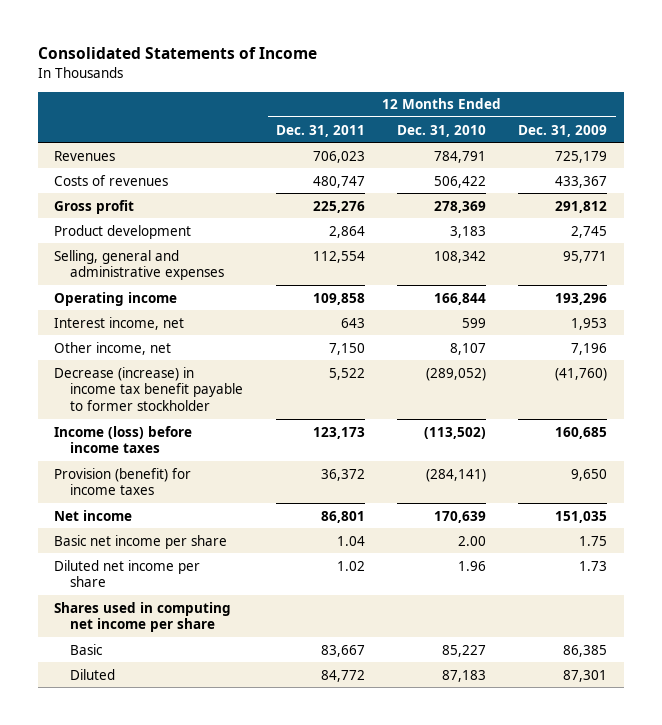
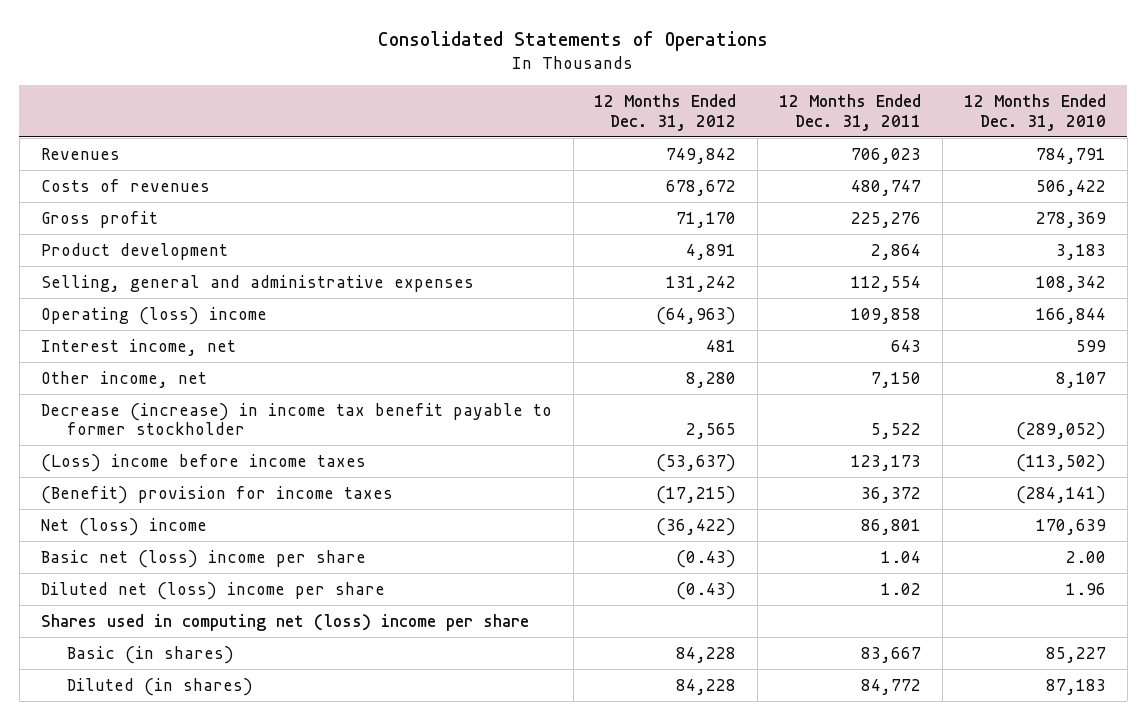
- Consolidated Statements of Income
+ Consolidated Statements of Operations
- | 12 Months Ended Dec. 31, 2011 | 12 Months Ended Dec. 31, 2010 | 12 Months Ended Dec. 31, 2009
+ | 12 Months Ended Dec. 31, 2012 | 12 Months Ended Dec. 31, 2011 | 12 Months Ended Dec. 31, 2010
- Operating income | 109,858 | 166,844 | 193,296
+ Operating (loss) income | (64,963) | 109,858 | 166,844
- Income (loss) before income taxes | 123,173 | (113,502) | 160,685
- Provision (benefit) for income taxes | 36,372 | (284,141) | 9,650
- Net income | 86,801 | 170,639 | 151,035
- Basic net income per share | 1.04 | 2.00 | 1.75
- Diluted net income per share | 1.02 | 1.96 | 1.73
- Shares used in computing net income per share
- Basic | 83,667 | 85,227 | 86,385
- Diluted | 84,772 | 87,183 | 87,301
+ (Loss) income before income taxes | (53,637) | 123,173 | (113,502)
+ (Benefit) provision for income taxes | (17,215) | 36,372 | (284,141)
+ Net (loss) income | (36,422) | 86,801 | 170,639
+ Basic net (loss) income per share | (0.43) | 1.04 | 2.00
+ Diluted net (loss) income per share | (0.43) | 1.02 | 1.96
+ Shares used in computing net (loss) income per share
+ Basic (in shares) | 84,228 | 83,667 | 85,227
+ Diluted (in shares) | 84,228 | 84,772 | 87,183

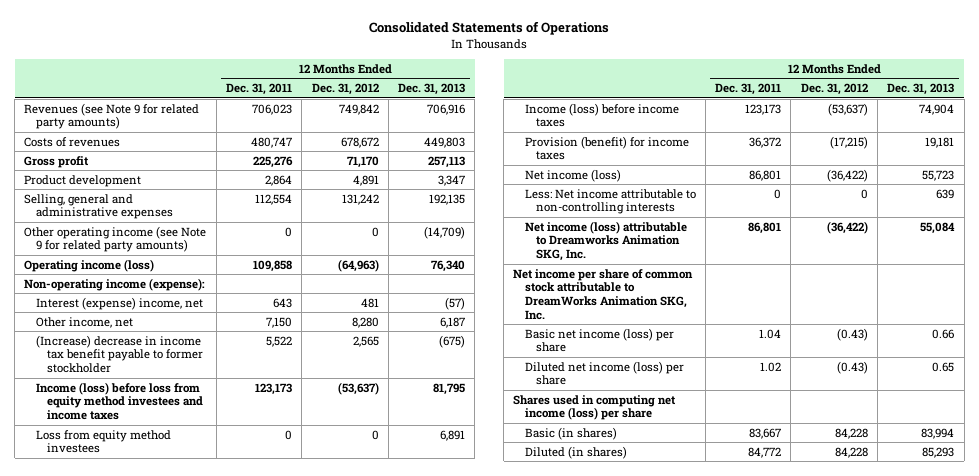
- | 12 Months Ended Dec. 31, 2012 | 12 Months Ended Dec. 31, 2011 | 12 Months Ended Dec. 31, 2010
+ | 12 Months Ended Dec. 31, 2011 | 12 Months Ended Dec. 31, 2012 | 12 Months Ended Dec. 31, 2013
- Revenues | 749,842 | 706,023 | 784,791
+ Revenues (see Note 9 for related party amounts) | 706,023 | 749,842 | 706,916
- Operating (loss) income | (64,963) | 109,858 | 166,844
- Interest income, net | 481 | 643 | 599
+ Other operating income (see Note 9 for related party amounts) | 0 | 0 | (14,709)
+ Operating income (loss) | 109,858 | (64,963) | 76,340
+ Non-operating income (expense):
+ Interest (expense) income, net | 643 | 481 | (57)
- Decrease (increase) in income tax benefit payable to former stockholder | 2,565 | 5,522 | (289,052)
- (Loss) income before income taxes | (53,637) | 123,173 | (113,502)
- (Benefit) provision for income taxes | (17,215) | 36,372 | (284,141)
- Net (loss) income | (36,422) | 86,801 | 170,639
- Basic net (loss) income per share | (0.43) | 1.04 | 2.00
- Diluted net (loss) income per share | (0.43) | 1.02 | 1.96
- Shares used in computing net (loss) income per share
+ (Increase) decrease in income tax benefit payable to former stockholder | 5,522 | 2,565 | (675)
+ Income (loss) before loss from equity method investees and income taxes | 123,173 | (53,637) | 81,795
+ Loss from equity method investees | 0 | 0 | 6,891
+ Income (loss) before income taxes | 123,173 | (53,637) | 74,904
+ Provision (benefit) for income taxes | 36,372 | (17,215) | 19,181
+ Net income (loss) | 86,801 | (36,422) | 55,723
+ Less: Net income attributable to non-controlling interests | 0 | 0 | 639
+ Net income (loss) attributable to Dreamworks Animation SKG, Inc. | 86,801 | (36,422) | 55,084
+ Net income per share of common stock attributable to DreamWorks Animation SKG, Inc.
+ Basic net income (loss) per share | 1.04 | (0.43) | 0.66
+ Diluted net income (loss) per share | 1.02 | (0.43) | 0.65
+ Shares used in computing net income (loss) per share

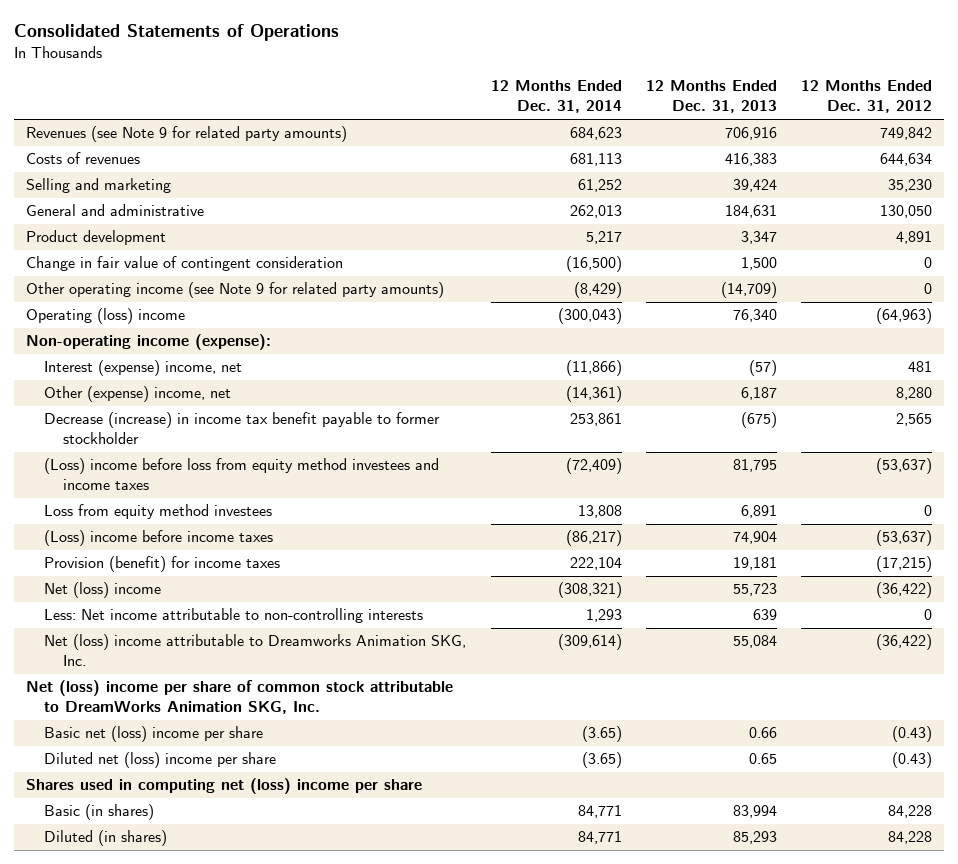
- | 12 Months Ended Dec. 31, 2011 | 12 Months Ended Dec. 31, 2012 | 12 Months Ended Dec. 31, 2013
+ | 12 Months Ended Dec. 31, 2014 | 12 Months Ended Dec. 31, 2013 | 12 Months Ended Dec. 31, 2012
- Costs of revenues | 480,747 | 678,672 | 449,803
- Gross profit | 225,276 | 71,170 | 257,113
+ Costs of revenues | 681,113 | 416,383 | 644,634
+ Selling and marketing | 61,252 | 39,424 | 35,230
+ General and administrative | 262,013 | 184,631 | 130,050
- Selling, general and administrative expenses | 112,554 | 131,242 | 192,135
+ Change in fair value of contingent consideration | (16,500) | 1,500 | 0
- Operating income (loss) | 109,858 | (64,963) | 76,340
+ Operating (loss) income | (300,043) | 76,340 | (64,963)
- Other income, net | 7,150 | 8,280 | 6,187
- (Increase) decrease in income tax benefit payable to former stockholder | 5,522 | 2,565 | (675)
- Income (loss) before loss from equity method investees and income taxes | 123,173 | (53,637) | 81,795
+ Other (expense) income, net | (14,361) | 6,187 | 8,280
+ Decrease (increase) in income tax benefit payable to former stockholder | 253,861 | (675) | 2,565
+ (Loss) income before loss from equity method investees and income taxes | (72,409) | 81,795 | (53,637)
- Income (loss) before income taxes | 123,173 | (53,637) | 74,904
+ (Loss) income before income taxes | (86,217) | 74,904 | (53,637)
- Net income (loss) | 86,801 | (36,422) | 55,723
+ Net (loss) income | (308,321) | 55,723 | (36,422)
- Net income (loss) attributable to Dreamworks Animation SKG, Inc. | 86,801 | (36,422) | 55,084
- Net income per share of common stock attributable to DreamWorks Animation SKG, Inc.
- Basic net income (loss) per share | 1.04 | (0.43) | 0.66
- Diluted net income (loss) per share | 1.02 | (0.43) | 0.65
- Shares used in computing net income (loss) per share
+ Net (loss) income attributable to Dreamworks Animation SKG, Inc. | (309,614) | 55,084 | (36,422)
+ Net (loss) income per share of common stock attributable to DreamWorks Animation SKG, Inc.
+ Basic net (loss) income per share | (3.65) | 0.66 | (0.43)
+ Diluted net (loss) income per share | (3.65) | 0.65 | (0.43)
+ Shares used in computing net (loss) income per share

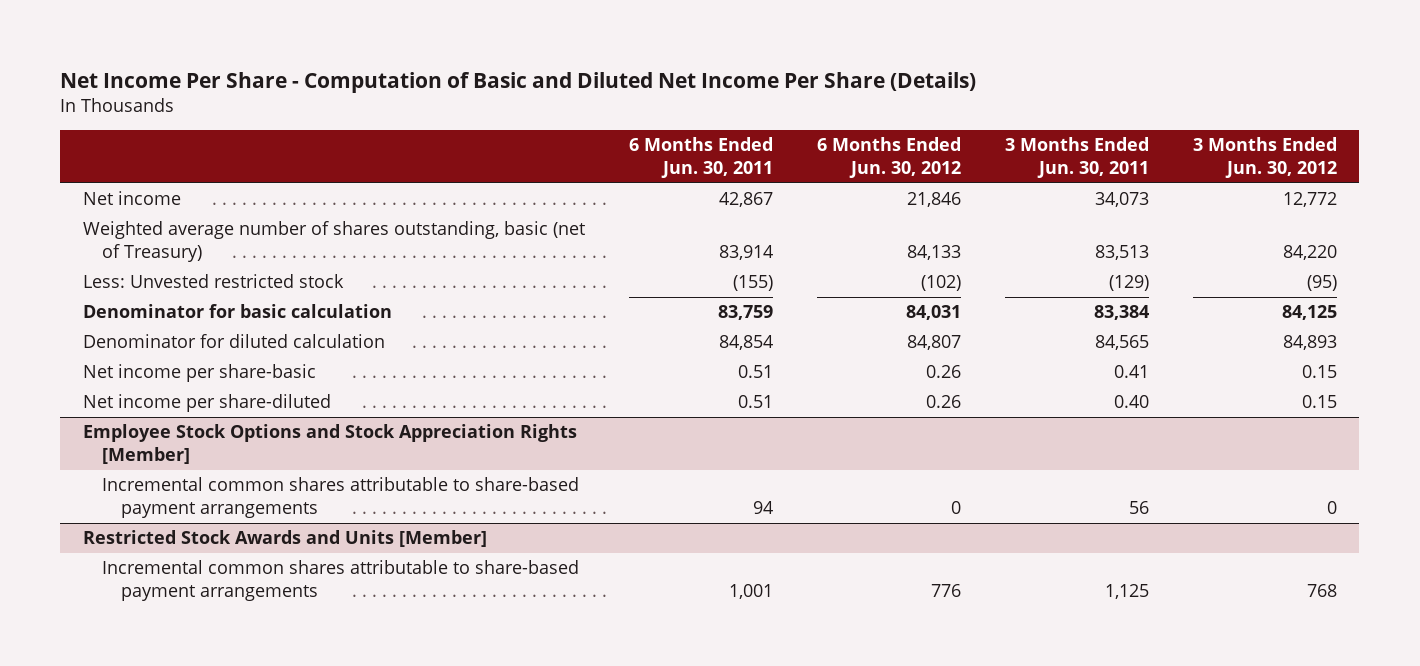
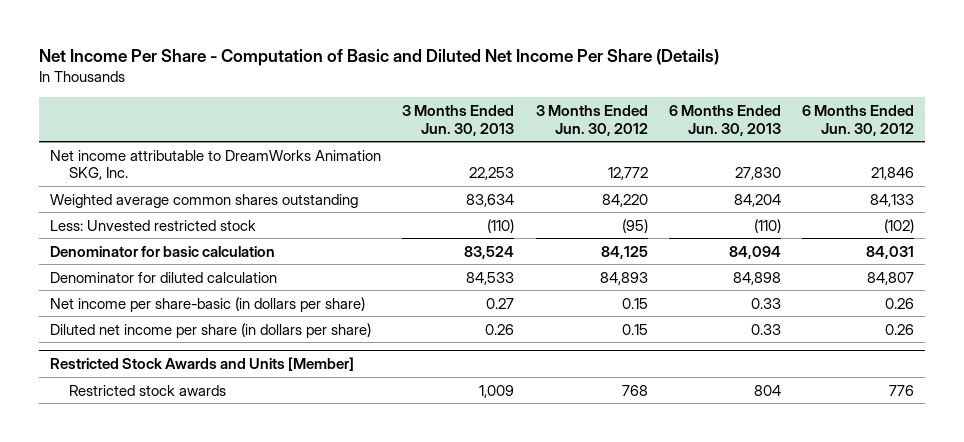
- | 6 Months Ended Jun. 30, 2011 | 6 Months Ended Jun. 30, 2012 | 3 Months Ended Jun. 30, 2011 | 3 Months Ended Jun. 30, 2012
+ | 3 Months Ended Jun. 30, 2013 | 3 Months Ended Jun. 30, 2012 | 6 Months Ended Jun. 30, 2013 | 6 Months Ended Jun. 30, 2012
- Net income | 42,867 | 21,846 | 34,073 | 12,772
- Weighted average number of shares outstanding, basic (net of Treasury) | 83,914 | 84,133 | 83,513 | 84,220
+ Net income attributable to DreamWorks Animation SKG, Inc. | 22,253 | 12,772 | 27,830 | 21,846
+ Weighted average common shares outstanding | 83,634 | 84,220 | 84,204 | 84,133
- Net income per share-basic | 0.51 | 0.26 | 0.41 | 0.15
- Net income per share-diluted | 0.51 | 0.26 | 0.40 | 0.15
- Employee Stock Options and Stock Appreciation Rights [Member]
- Incremental common shares attributable to share-based payment arrangements | 94 | 0 | 56 | 0
+ Net income per share-basic (in dollars per share) | 0.27 | 0.15 | 0.33 | 0.26
+ Diluted net income per share (in dollars per share) | 0.26 | 0.15 | 0.33 | 0.26
@ Restricted Stock Awards and Units [Member]
- Incremental common shares attributable to share-based payment arrangements | 1,001 | 776 | 1,125 | 768
+ Restricted stock awards | 1,009 | 768 | 804 | 776

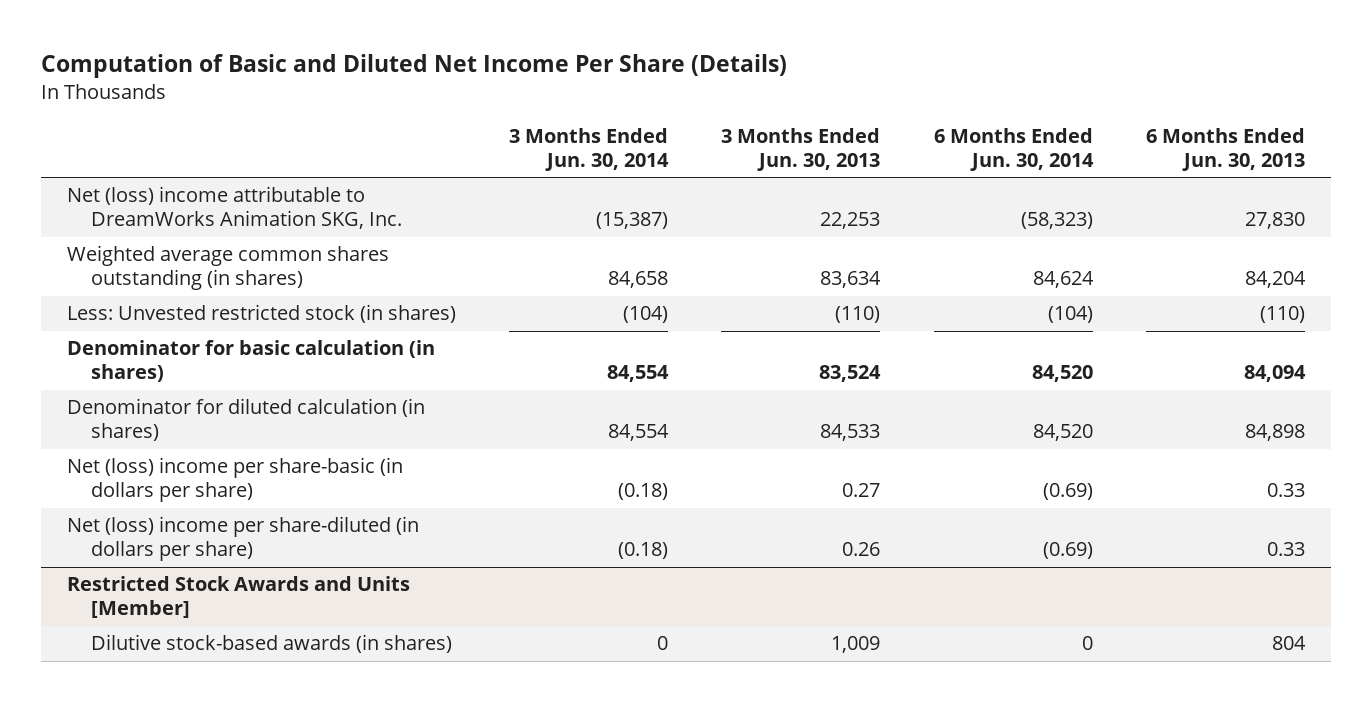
- Net Income Per Share - Computation of Basic and Diluted Net Income Per Share (Details)
+ Computation of Basic and Diluted Net Income Per Share (Details)
- | 3 Months Ended Jun. 30, 2013 | 3 Months Ended Jun. 30, 2012 | 6 Months Ended Jun. 30, 2013 | 6 Months Ended Jun. 30, 2012
+ | 3 Months Ended Jun. 30, 2014 | 3 Months Ended Jun. 30, 2013 | 6 Months Ended Jun. 30, 2014 | 6 Months Ended Jun. 30, 2013
- Net income attributable to DreamWorks Animation SKG, Inc. | 22,253 | 12,772 | 27,830 | 21,846
- Weighted average common shares outstanding | 83,634 | 84,220 | 84,204 | 84,133
- Less: Unvested restricted stock | (110) | (95) | (110) | (102)
- Denominator for basic calculation | 83,524 | 84,125 | 84,094 | 84,031
- Denominator for diluted calculation | 84,533 | 84,893 | 84,898 | 84,807
- Net income per share-basic (in dollars per share) | 0.27 | 0.15 | 0.33 | 0.26
- Diluted net income per share (in dollars per share) | 0.26 | 0.15 | 0.33 | 0.26
+ Net (loss) income attributable to DreamWorks Animation SKG, Inc. | (15,387) | 22,253 | (58,323) | 27,830
+ Weighted average common shares outstanding (in shares) | 84,658 | 83,634 | 84,624 | 84,204
+ Less: Unvested restricted stock (in shares) | (104) | (110) | (104) | (110)
+ Denominator for basic calculation (in shares) | 84,554 | 83,524 | 84,520 | 84,094
+ Denominator for diluted calculation (in shares) | 84,554 | 84,533 | 84,520 | 84,898
+ Net (loss) income per share-basic (in dollars per share) | (0.18) | 0.27 | (0.69) | 0.33
+ Net (loss) income per share-diluted (in dollars per share) | (0.18) | 0.26 | (0.69) | 0.33
@ Restricted Stock Awards and Units [Member]
- Restricted stock awards | 1,009 | 768 | 804 | 776
+ Dilutive stock-based awards (in shares) | 0 | 1,009 | 0 | 804

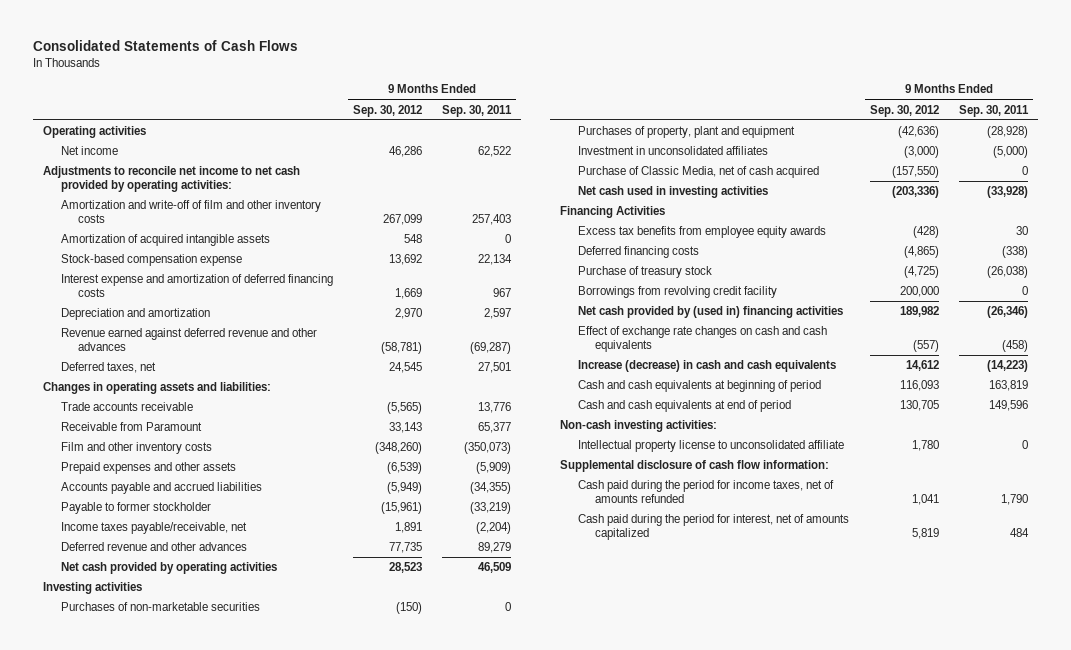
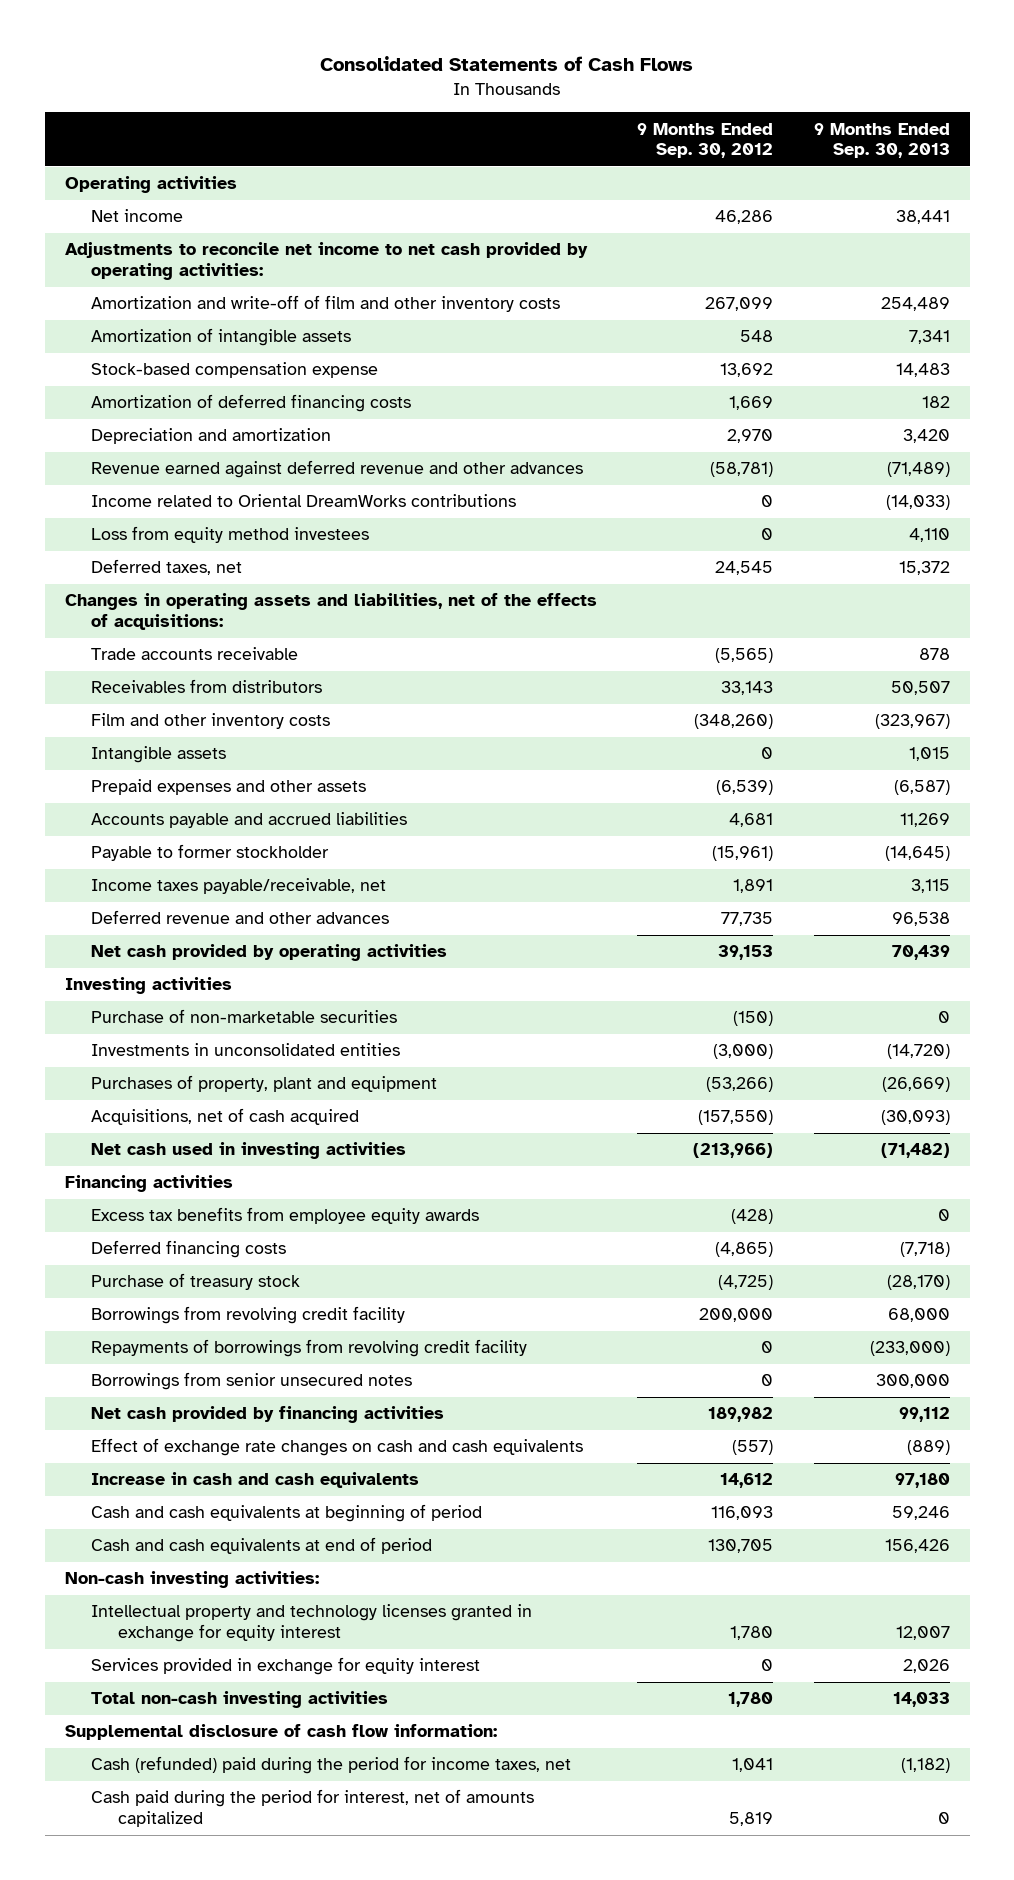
- | 9 Months Ended Sep. 30, 2012 | 9 Months Ended Sep. 30, 2011
+ | 9 Months Ended Sep. 30, 2012 | 9 Months Ended Sep. 30, 2013
- Amortization of acquired intangible assets | 548 | 0
+ Amortization of intangible assets | 548 | 7,341
- Interest expense and amortization of deferred financing costs | 1,669 | 967
+ Amortization of deferred financing costs | 1,669 | 182
+ Income related to Oriental DreamWorks contributions | 0 | (14,033)
+ Loss from equity method investees | 0 | 4,110
- Changes in operating assets and liabilities:
+ Changes in operating assets and liabilities, net of the effects of acquisitions:
- Receivable from Paramount | 33,143 | 65,377
+ Receivables from distributors | 33,143 | 50,507
+ Intangible assets | 0 | 1,015
- Accounts payable and accrued liabilities | (5,949) | (34,355)
+ Accounts payable and accrued liabilities | 4,681 | 11,269
- Net cash provided by operating activities | 28,523 | 46,509
+ Net cash provided by operating activities | 39,153 | 70,439
- Purchases of non-marketable securities | (150) | 0
- Purchases of property, plant and equipment | (42,636) | (28,928)
- Investment in unconsolidated affiliates | (3,000) | (5,000)
- Purchase of Classic Media, net of cash acquired | (157,550) | 0
- Net cash used in investing activities | (203,336) | (33,928)
- Financing Activities
+ Purchase of non-marketable securities | (150) | 0
+ Investments in unconsolidated entities | (3,000) | (14,720)
+ Purchases of property, plant and equipment | (53,266) | (26,669)
+ Acquisitions, net of cash acquired | (157,550) | (30,093)
+ Net cash used in investing activities | (213,966) | (71,482)
+ Financing activities
- Net cash provided by (used in) financing activities | 189,982 | (26,346)
+ Repayments of borrowings from revolving credit facility | 0 | (233,000)
+ Borrowings from senior unsecured notes | 0 | 300,000
+ Net cash provided by financing activities | 189,982 | 99,112
- Increase (decrease) in cash and cash equivalents | 14,612 | (14,223)
+ Increase in cash and cash equivalents | 14,612 | 97,180
- Intellectual property license to unconsolidated affiliate | 1,780 | 0
+ Intellectual property and technology licenses granted in exchange for equity interest | 1,780 | 12,007
+ Services provided in exchange for equity interest | 0 | 2,026
+ Total non-cash investing activities | 1,780 | 14,033
- Cash paid during the period for income taxes, net of amounts refunded | 1,041 | 1,790
+ Cash (refunded) paid during the period for income taxes, net | 1,041 | (1,182)

